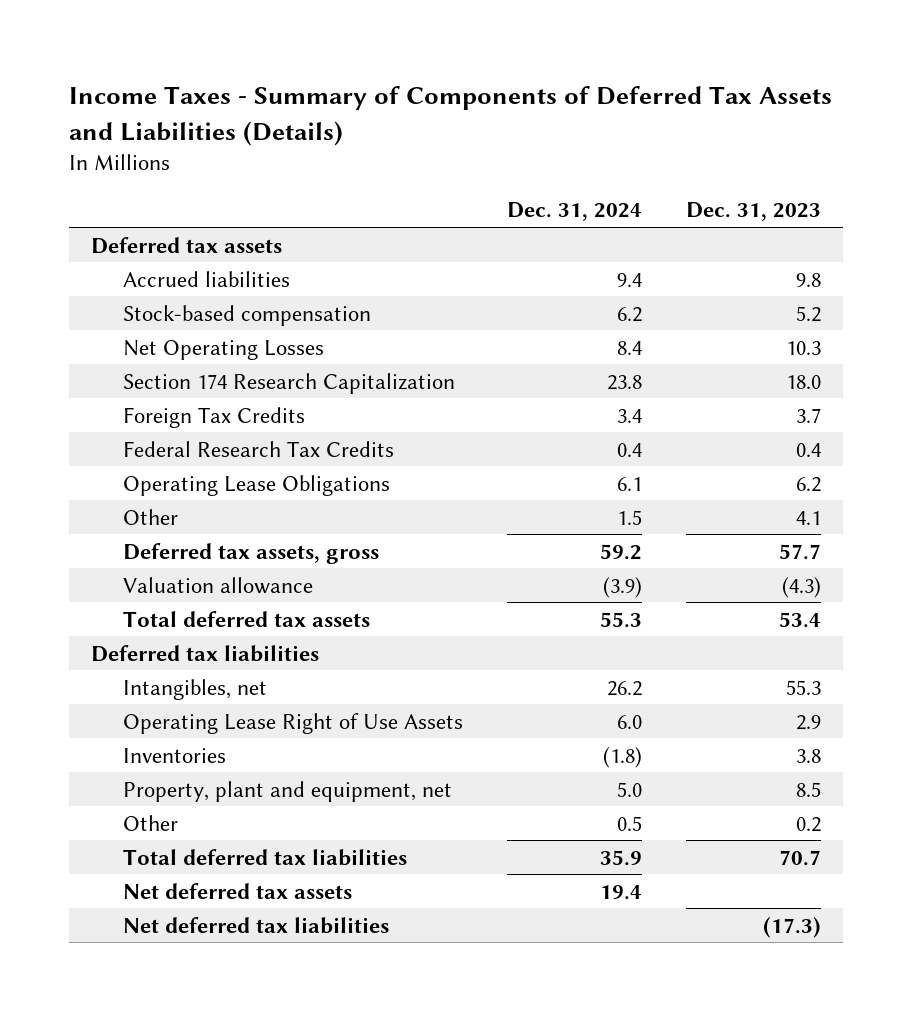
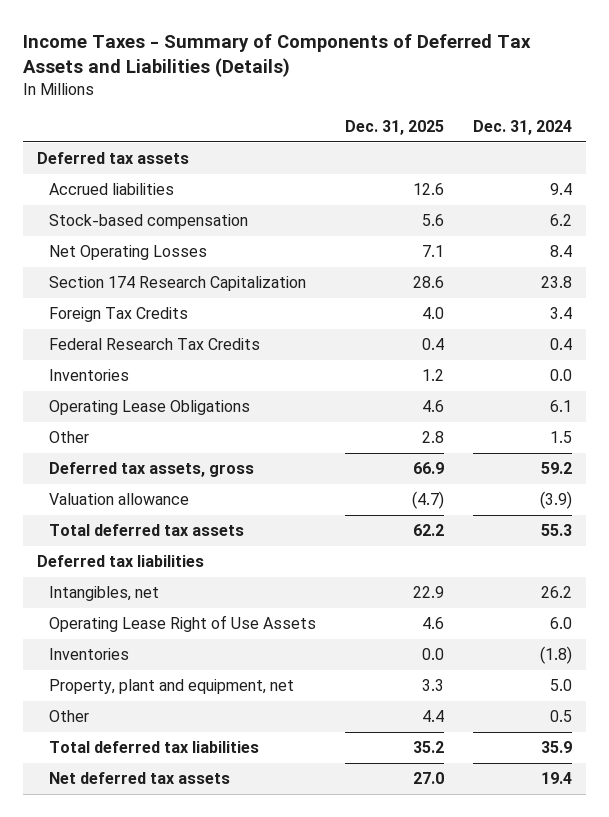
- | Dec. 31, 2024 | Dec. 31, 2023
+ | Dec. 31, 2025 | Dec. 31, 2024
+ Inventories | 1.2 | 0.0
- Net deferred tax liabilities | | (17.3)

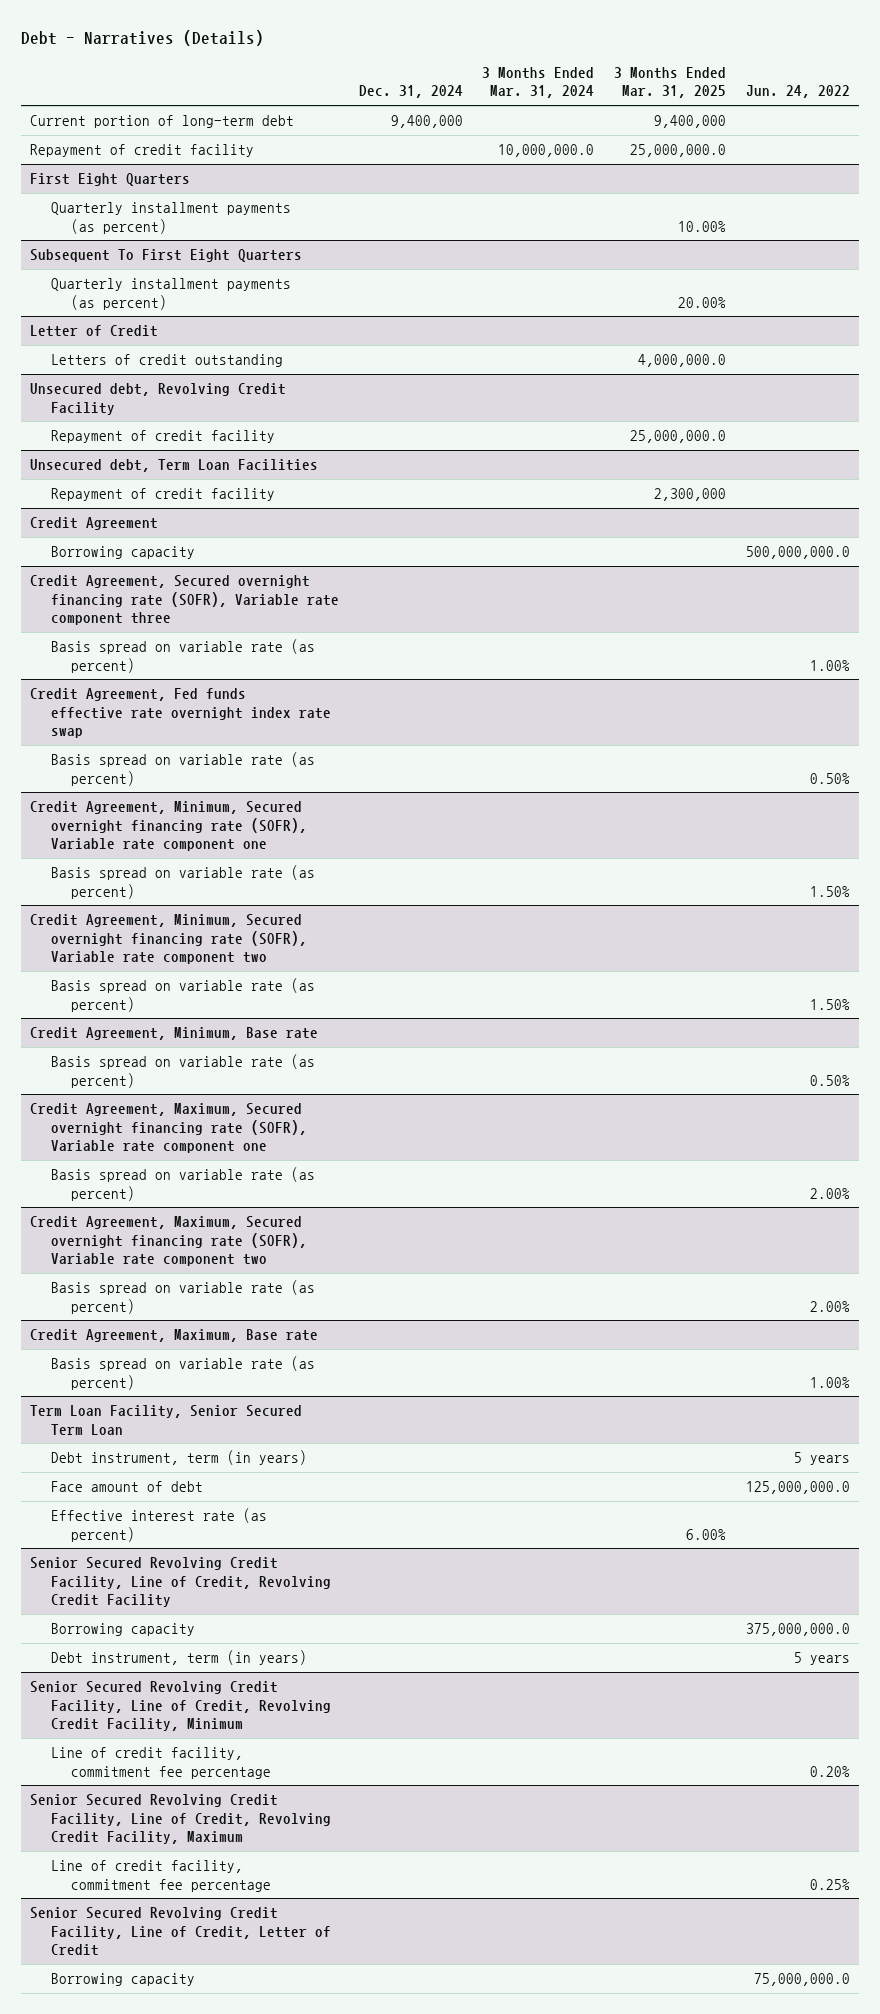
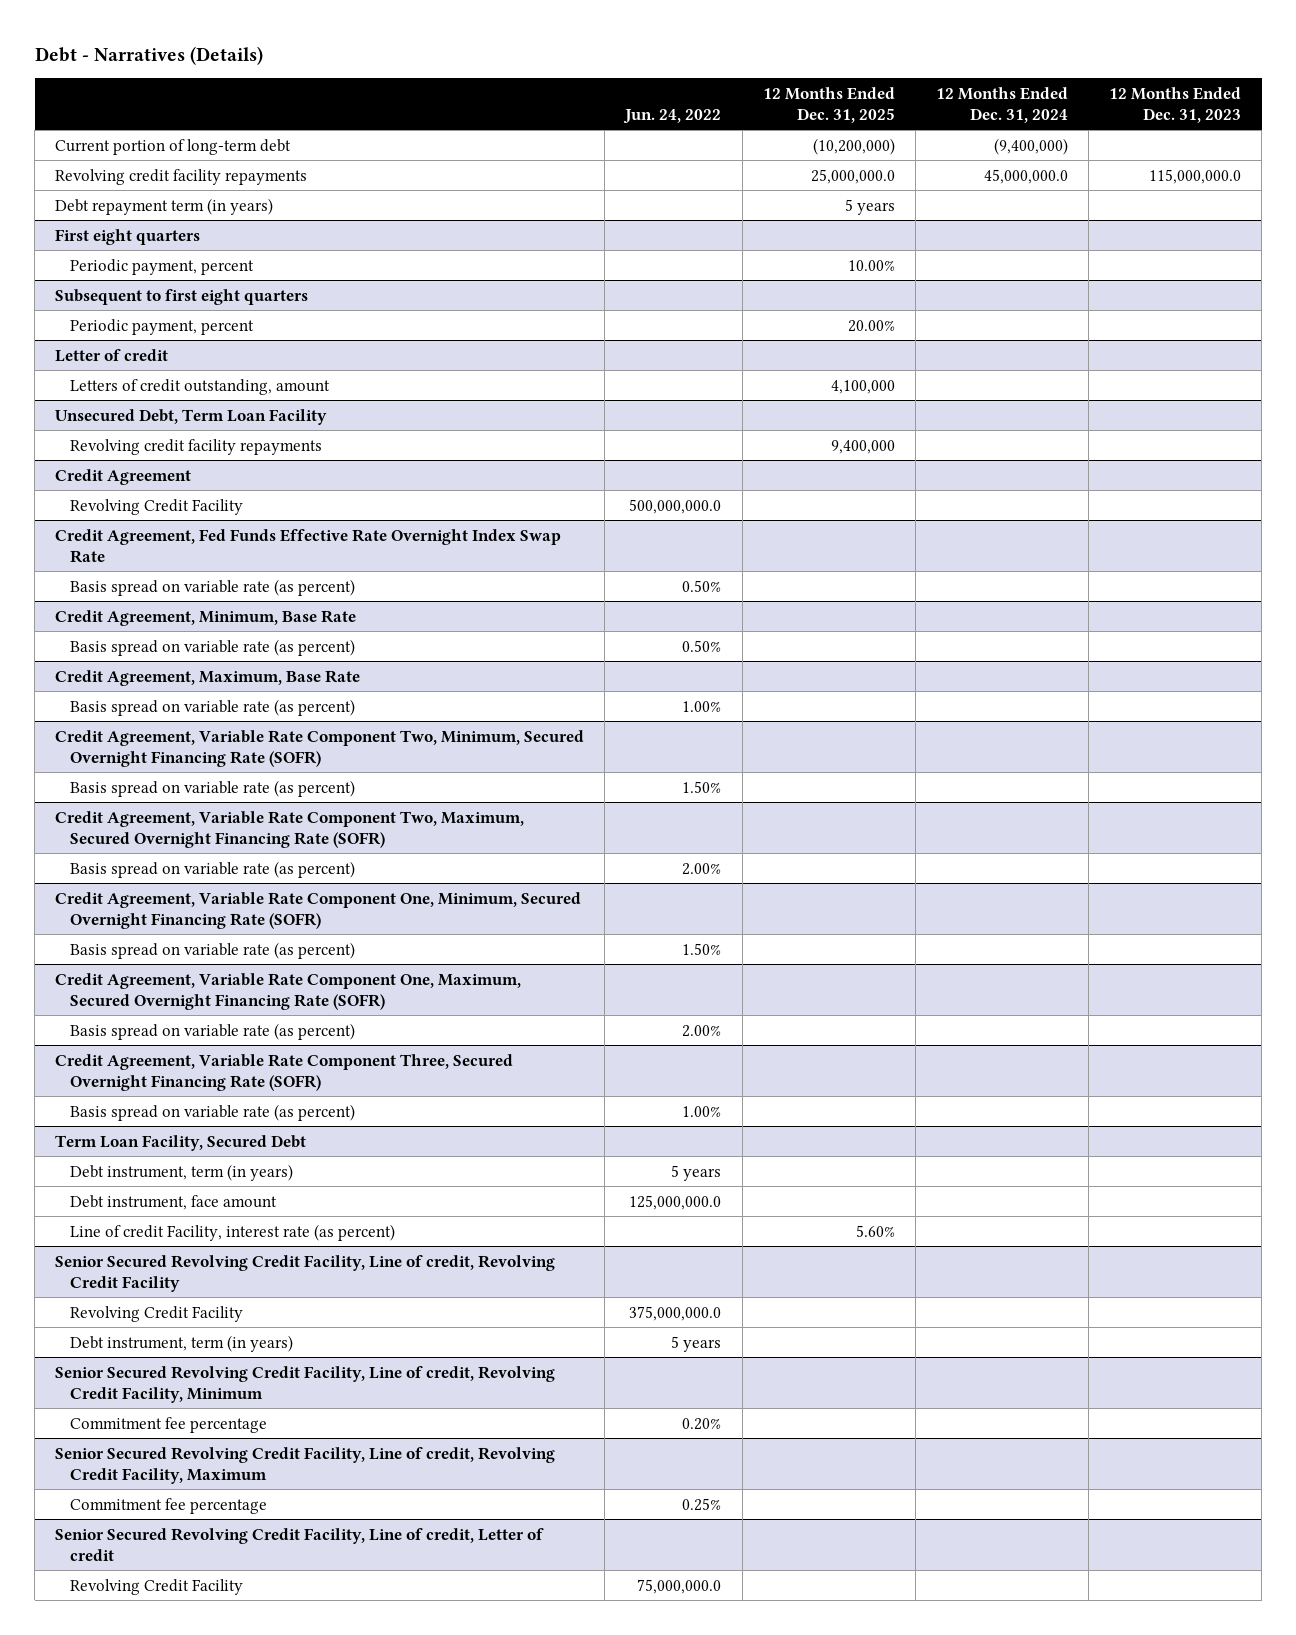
- | Dec. 31, 2024 | 3 Months Ended Mar. 31, 2024 | 3 Months Ended Mar. 31, 2025 | Jun. 24, 2022
+ | Jun. 24, 2022 | 12 Months Ended Dec. 31, 2025 | 12 Months Ended Dec. 31, 2024 | 12 Months Ended Dec. 31, 2023
- Repayment of credit facility | | 10,000,000.0 | 25,000,000.0 |
- First Eight Quarters
- Quarterly installment payments (as percent) | | | 10.00% |
- Subsequent To First Eight Quarters
- Quarterly installment payments (as percent) | | | 20.00% |
- Letter of Credit
- Letters of credit outstanding | | | 4,000,000.0 |
- Unsecured debt, Revolving Credit Facility
- Repayment of credit facility | | | 25,000,000.0 |
- Unsecured debt, Term Loan Facilities
- Repayment of credit facility | | | 2,300,000 |
+ Revolving credit facility repayments | | 25,000,000.0 | 45,000,000.0 | 115,000,000.0
+ Debt repayment term (in years) | | 5 years | |
+ First eight quarters
+ Periodic payment, percent | | 10.00% | |
+ Subsequent to first eight quarters
+ Periodic payment, percent | | 20.00% | |
+ Letter of credit
+ Letters of credit outstanding, amount | | 4,100,000 | |
+ Unsecured Debt, Term Loan Facility
+ Revolving credit facility repayments | | 9,400,000 | |
@ Credit Agreement
- Borrowing capacity | | | | 500,000,000.0
- Credit Agreement, Secured overnight financing rate (SOFR), Variable rate component three
- Basis spread on variable rate (as percent) | | | | 1.00%
- Credit Agreement, Fed funds effective rate overnight index rate swap
@ Credit Agreement
+ Revolving Credit Facility | 500,000,000.0 | | |
+ Credit Agreement, Fed Funds Effective Rate Overnight Index Swap Rate
- Credit Agreement, Minimum, Secured overnight financing rate (SOFR), Variable rate component one
- Basis spread on variable rate (as percent) | | | | 1.50%
- Credit Agreement, Minimum, Secured overnight financing rate (SOFR), Variable rate component two
- Basis spread on variable rate (as percent) | | | | 1.50%
- Credit Agreement, Minimum, Base rate
+ Credit Agreement, Minimum, Base Rate
- Credit Agreement, Maximum, Secured overnight financing rate (SOFR), Variable rate component one
+ Credit Agreement, Maximum, Base Rate
+ Basis spread on variable rate (as percent) | 1.00% | | |
+ Credit Agreement, Variable Rate Component Two, Minimum, Secured Overnight Financing Rate (SOFR)
+ Basis spread on variable rate (as percent) | 1.50% | | |
+ Credit Agreement, Variable Rate Component Two, Maximum, Secured Overnight Financing Rate (SOFR)
- Credit Agreement, Maximum, Secured overnight financing rate (SOFR), Variable rate component two
+ Credit Agreement, Variable Rate Component One, Minimum, Secured Overnight Financing Rate (SOFR)
+ Basis spread on variable rate (as percent) | 1.50% | | |
+ Credit Agreement, Variable Rate Component One, Maximum, Secured Overnight Financing Rate (SOFR)
- Credit Agreement, Maximum, Base rate
+ Credit Agreement, Variable Rate Component Three, Secured Overnight Financing Rate (SOFR)
- Term Loan Facility, Senior Secured Term Loan
+ Term Loan Facility, Secured Debt
- Face amount of debt | | | | 125,000,000.0
- Effective interest rate (as percent) | | | 6.00% |
- Senior Secured Revolving Credit Facility, Line of Credit, Revolving Credit Facility
- Borrowing capacity | | | | 375,000,000.0
+ Debt instrument, face amount | 125,000,000.0 | | |
+ Line of credit Facility, interest rate (as percent) | | 5.60% | |
+ Senior Secured Revolving Credit Facility, Line of credit, Revolving Credit Facility
+ Revolving Credit Facility | 375,000,000.0 | | |
- Senior Secured Revolving Credit Facility, Line of Credit, Revolving Credit Facility, Minimum
- Line of credit facility, commitment fee percentage | | | | 0.20%
- Senior Secured Revolving Credit Facility, Line of Credit, Revolving Credit Facility, Maximum
- Line of credit facility, commitment fee percentage | | | | 0.25%
- Senior Secured Revolving Credit Facility, Line of Credit, Letter of Credit
- Borrowing capacity | | | | 75,000,000.0
+ Senior Secured Revolving Credit Facility, Line of credit, Revolving Credit Facility, Minimum
+ Commitment fee percentage | 0.20% | | |
+ Senior Secured Revolving Credit Facility, Line of credit, Revolving Credit Facility, Maximum
+ Commitment fee percentage | 0.25% | | |
+ Senior Secured Revolving Credit Facility, Line of credit, Letter of credit
+ Revolving Credit Facility | 75,000,000.0 | | |

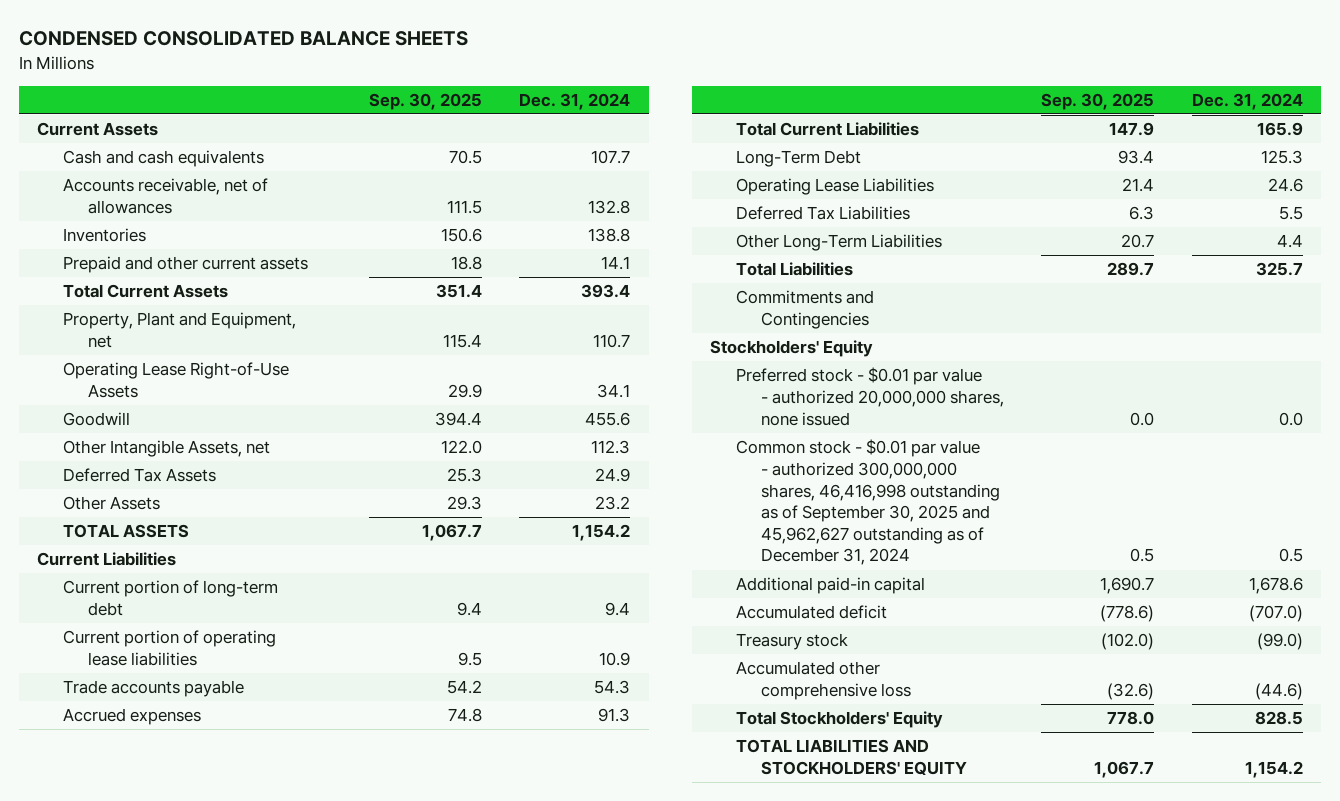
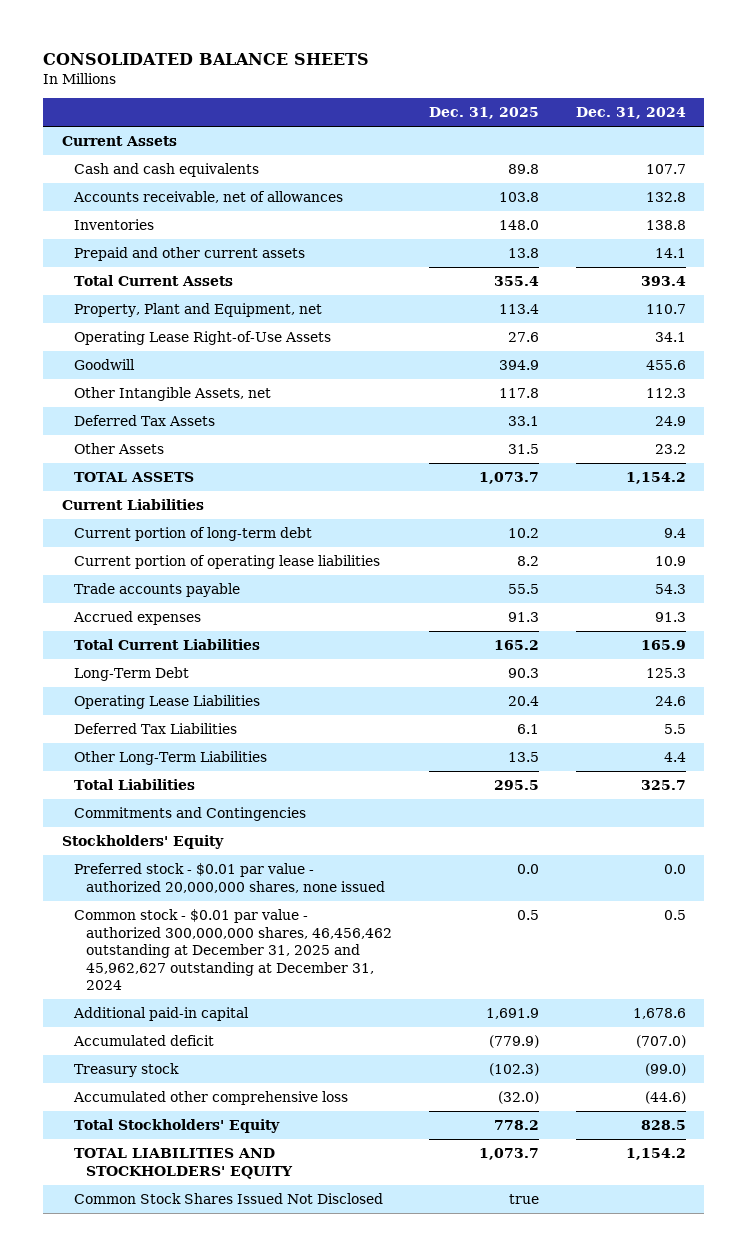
- CONDENSED CONSOLIDATED BALANCE SHEETS
+ CONSOLIDATED BALANCE SHEETS
- | Sep. 30, 2025 | Dec. 31, 2024
+ | Dec. 31, 2025 | Dec. 31, 2024
- Common stock - $0.01 par value - authorized 300,000,000 shares, 46,416,998 outstanding as of September 30, 2025 and 45,962,627 outstanding as of December 31, 2024 | 0.5 | 0.5
+ Common stock - $0.01 par value - authorized 300,000,000 shares, 46,456,462 outstanding at December 31, 2025 and 45,962,627 outstanding at December 31, 2024 | 0.5 | 0.5
+ Common Stock Shares Issued Not Disclosed | true |

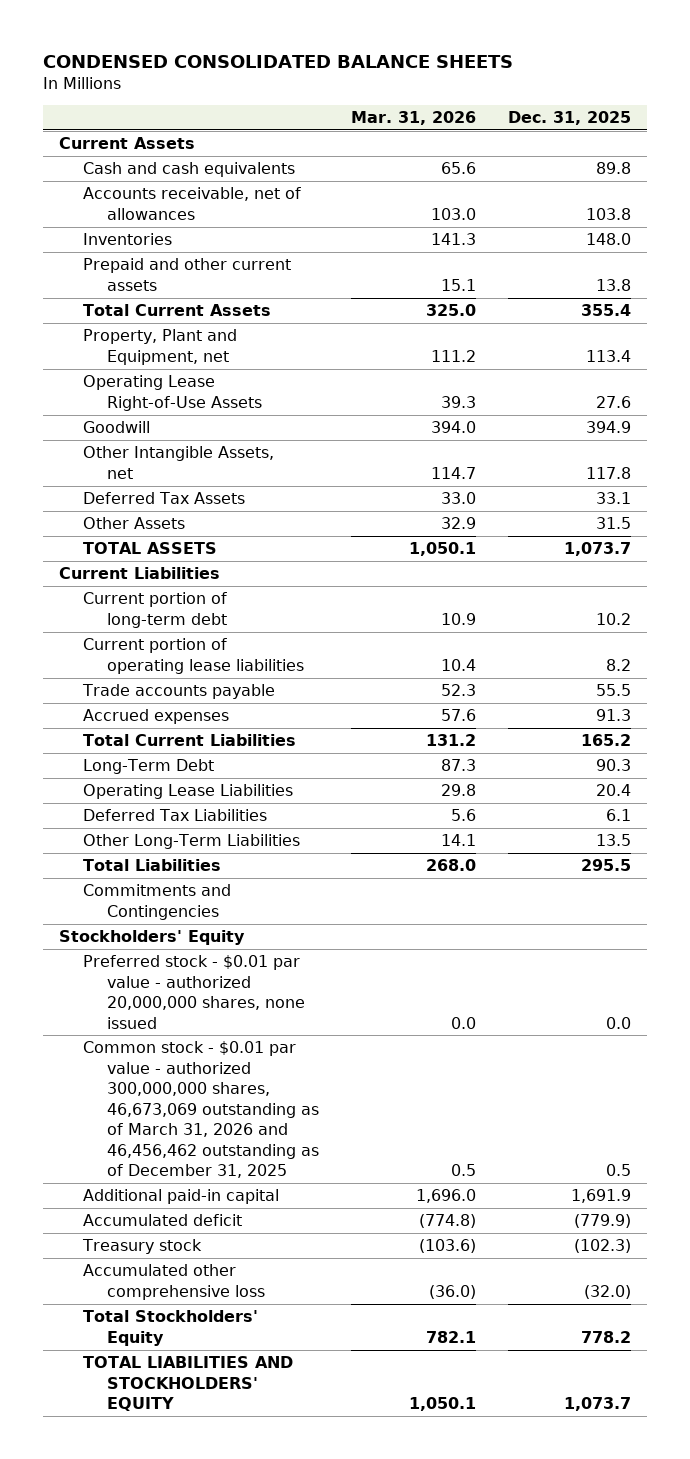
- CONSOLIDATED BALANCE SHEETS
+ CONDENSED CONSOLIDATED BALANCE SHEETS
- | Dec. 31, 2025 | Dec. 31, 2024
+ | Mar. 31, 2026 | Dec. 31, 2025
- Common stock - $0.01 par value - authorized 300,000,000 shares, 46,456,462 outstanding at December 31, 2025 and 45,962,627 outstanding at December 31, 2024 | 0.5 | 0.5
+ Common stock - $0.01 par value - authorized 300,000,000 shares, 46,673,069 outstanding as of March 31, 2026 and 46,456,462 outstanding as of December 31, 2025 | 0.5 | 0.5
- Common Stock Shares Issued Not Disclosed | true |

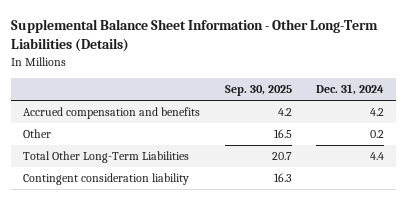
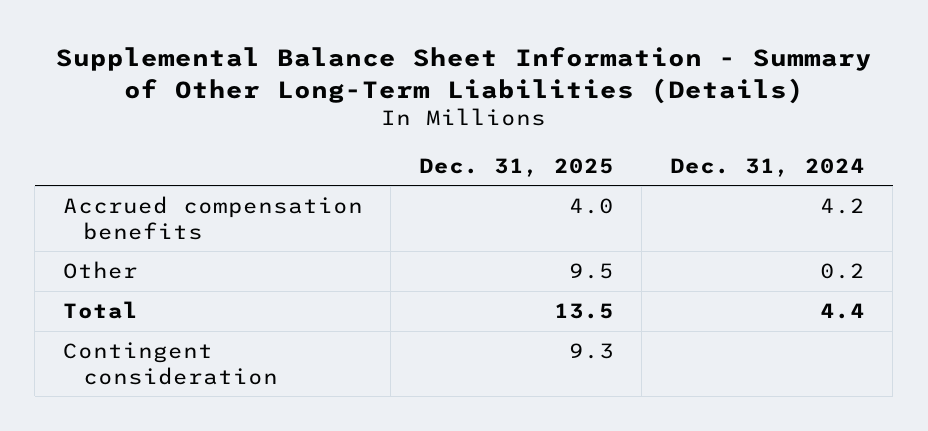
- Supplemental Balance Sheet Information - Other Long-Term Liabilities (Details)
+ Supplemental Balance Sheet Information - Summary of Other Long-Term Liabilities (Details)
- | Sep. 30, 2025 | Dec. 31, 2024
+ | Dec. 31, 2025 | Dec. 31, 2024
- Accrued compensation and benefits | 4.2 | 4.2
+ Accrued compensation benefits | 4.0 | 4.2
- Total Other Long-Term Liabilities | 20.7 | 4.4
- Contingent consideration liability | 16.3 |
+ Total | 13.5 | 4.4
+ Contingent consideration | 9.3 |

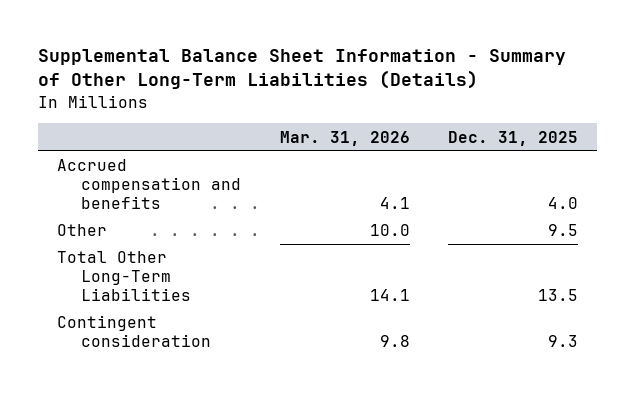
- | Dec. 31, 2025 | Dec. 31, 2024
+ | Mar. 31, 2026 | Dec. 31, 2025
- Accrued compensation benefits | 4.0 | 4.2
+ Accrued compensation and benefits | 4.1 | 4.0
- Total | 13.5 | 4.4
+ Total Other Long-Term Liabilities | 14.1 | 13.5

